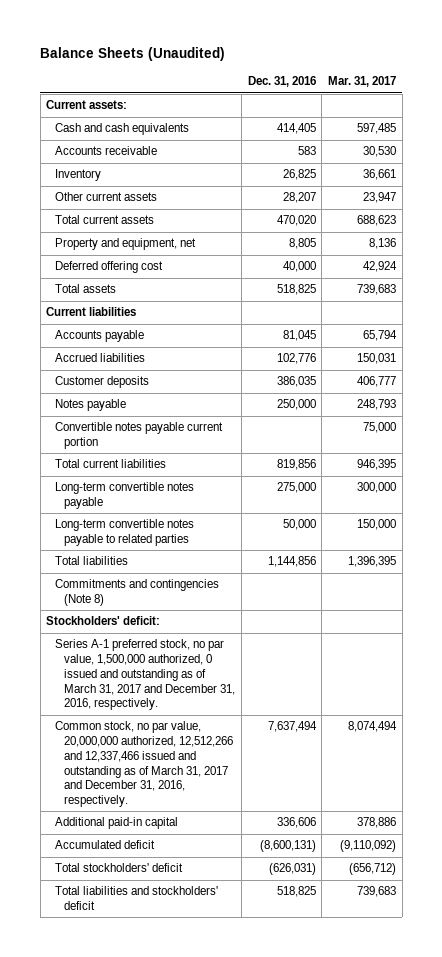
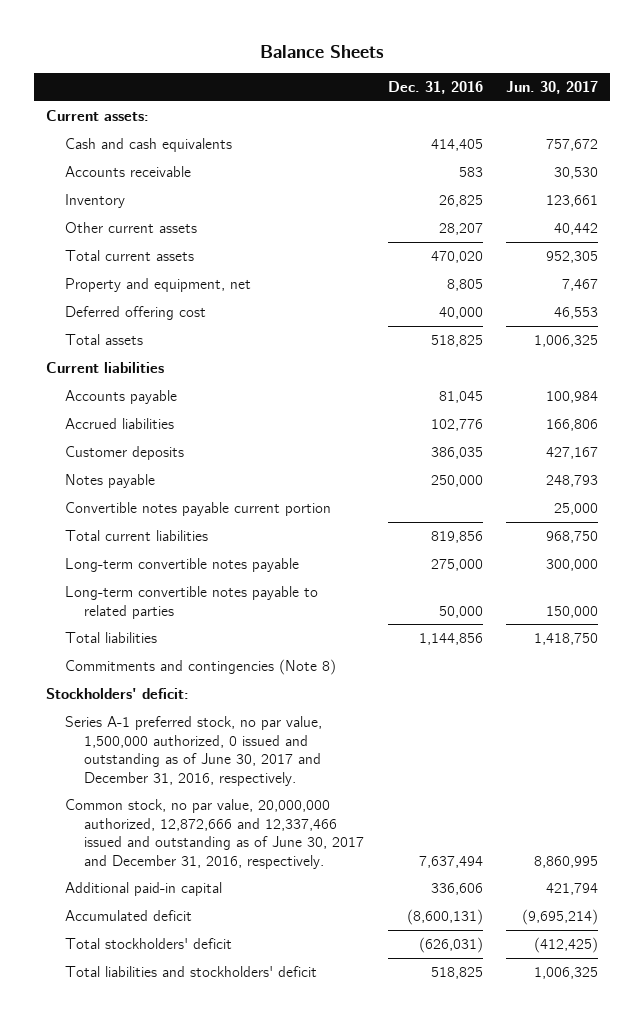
- Balance Sheets (Unaudited)
+ Balance Sheets
- | Dec. 31, 2016 | Mar. 31, 2017
+ | Dec. 31, 2016 | Jun. 30, 2017
- Series A-1 preferred stock, no par value, 1,500,000 authorized, 0 issued and outstanding as of March 31, 2017 and December 31, 2016, respectively.
- Common stock, no par value, 20,000,000 authorized, 12,512,266 and 12,337,466 issued and outstanding as of March 31, 2017 and December 31, 2016, respectively. | 7,637,494 | 8,074,494
+ Series A-1 preferred stock, no par value, 1,500,000 authorized, 0 issued and outstanding as of June 30, 2017 and December 31, 2016, respectively.
+ Common stock, no par value, 20,000,000 authorized, 12,872,666 and 12,337,466 issued and outstanding as of June 30, 2017 and December 31, 2016, respectively. | 7,637,494 | 8,860,995

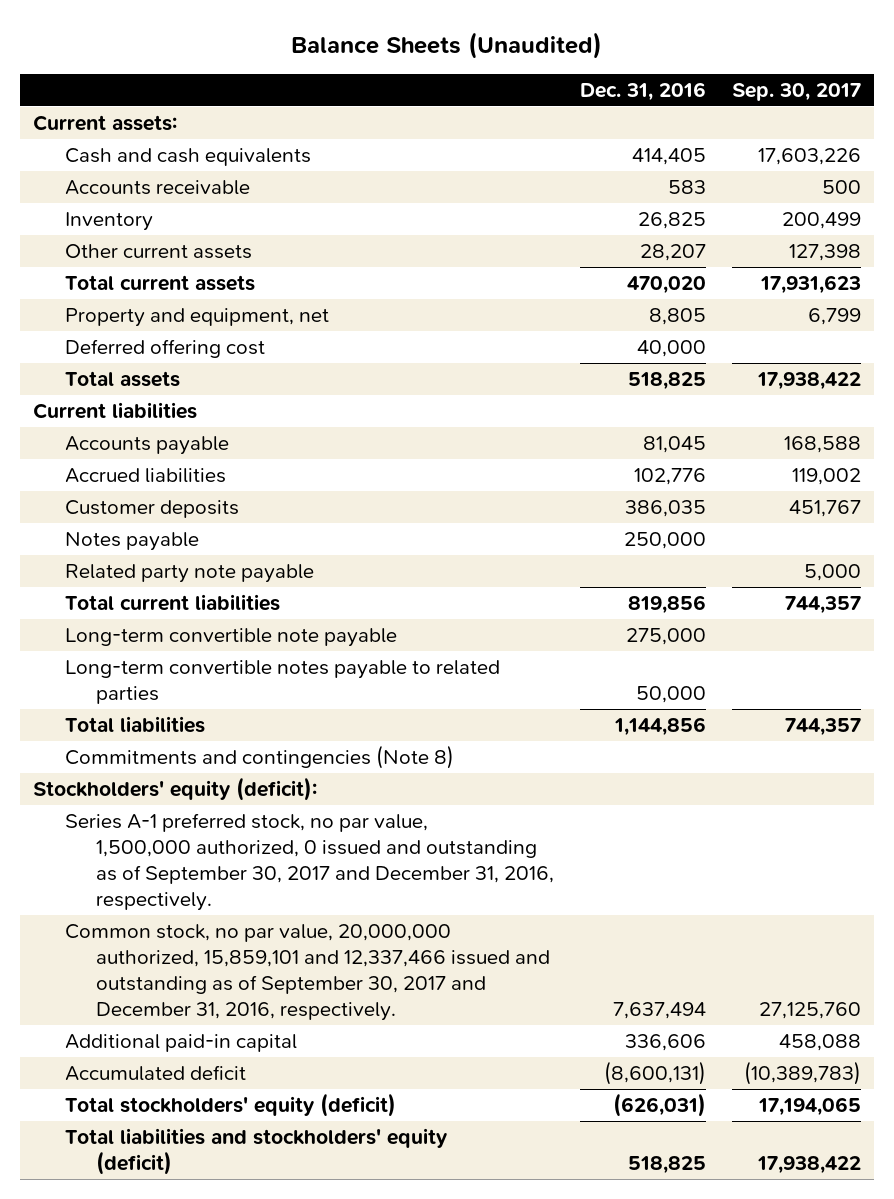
- Balance Sheets
+ Balance Sheets (Unaudited)
- | Dec. 31, 2016 | Jun. 30, 2017
+ | Dec. 31, 2016 | Sep. 30, 2017
- Convertible notes payable current portion | | 25,000
+ Related party note payable | | 5,000
- Long-term convertible notes payable | 275,000 | 300,000
+ Long-term convertible note payable | 275,000 |
- Stockholders' deficit:
- Series A-1 preferred stock, no par value, 1,500,000 authorized, 0 issued and outstanding as of June 30, 2017 and December 31, 2016, respectively.
- Common stock, no par value, 20,000,000 authorized, 12,872,666 and 12,337,466 issued and outstanding as of June 30, 2017 and December 31, 2016, respectively. | 7,637,494 | 8,860,995
+ Stockholders' equity (deficit):
+ Series A-1 preferred stock, no par value, 1,500,000 authorized, 0 issued and outstanding as of September 30, 2017 and December 31, 2016, respectively.
+ Common stock, no par value, 20,000,000 authorized, 15,859,101 and 12,337,466 issued and outstanding as of September 30, 2017 and December 31, 2016, respectively. | 7,637,494 | 27,125,760
- Total stockholders' deficit | (626,031) | (412,425)
- Total liabilities and stockholders' deficit | 518,825 | 1,006,325
+ Total stockholders' equity (deficit) | (626,031) | 17,194,065
+ Total liabilities and stockholders' equity (deficit) | 518,825 | 17,938,422

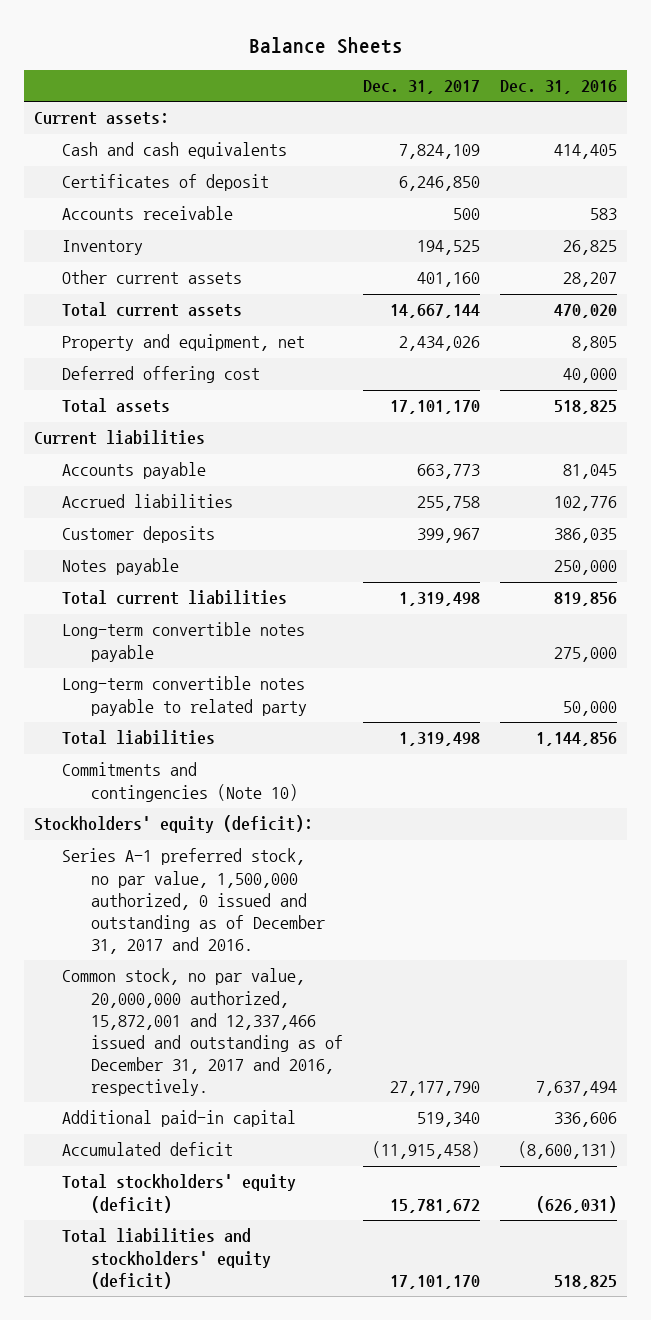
- Balance Sheets (Unaudited)
+ Balance Sheets
- | Dec. 31, 2016 | Sep. 30, 2017
+ | Dec. 31, 2017 | Dec. 31, 2016
+ Certificates of deposit | 6,246,850 |
- Related party note payable | | 5,000
- Long-term convertible note payable | 275,000 |
- Long-term convertible notes payable to related parties | 50,000 |
+ Long-term convertible notes payable | | 275,000
+ Long-term convertible notes payable to related party | | 50,000
- Commitments and contingencies (Note 8)
+ Commitments and contingencies (Note 10)
- Series A-1 preferred stock, no par value, 1,500,000 authorized, 0 issued and outstanding as of September 30, 2017 and December 31, 2016, respectively.
- Common stock, no par value, 20,000,000 authorized, 15,859,101 and 12,337,466 issued and outstanding as of September 30, 2017 and December 31, 2016, respectively. | 7,637,494 | 27,125,760
+ Series A-1 preferred stock, no par value, 1,500,000 authorized, 0 issued and outstanding as of December 31, 2017 and 2016.
+ Common stock, no par value, 20,000,000 authorized, 15,872,001 and 12,337,466 issued and outstanding as of December 31, 2017 and 2016, respectively. | 27,177,790 | 7,637,494

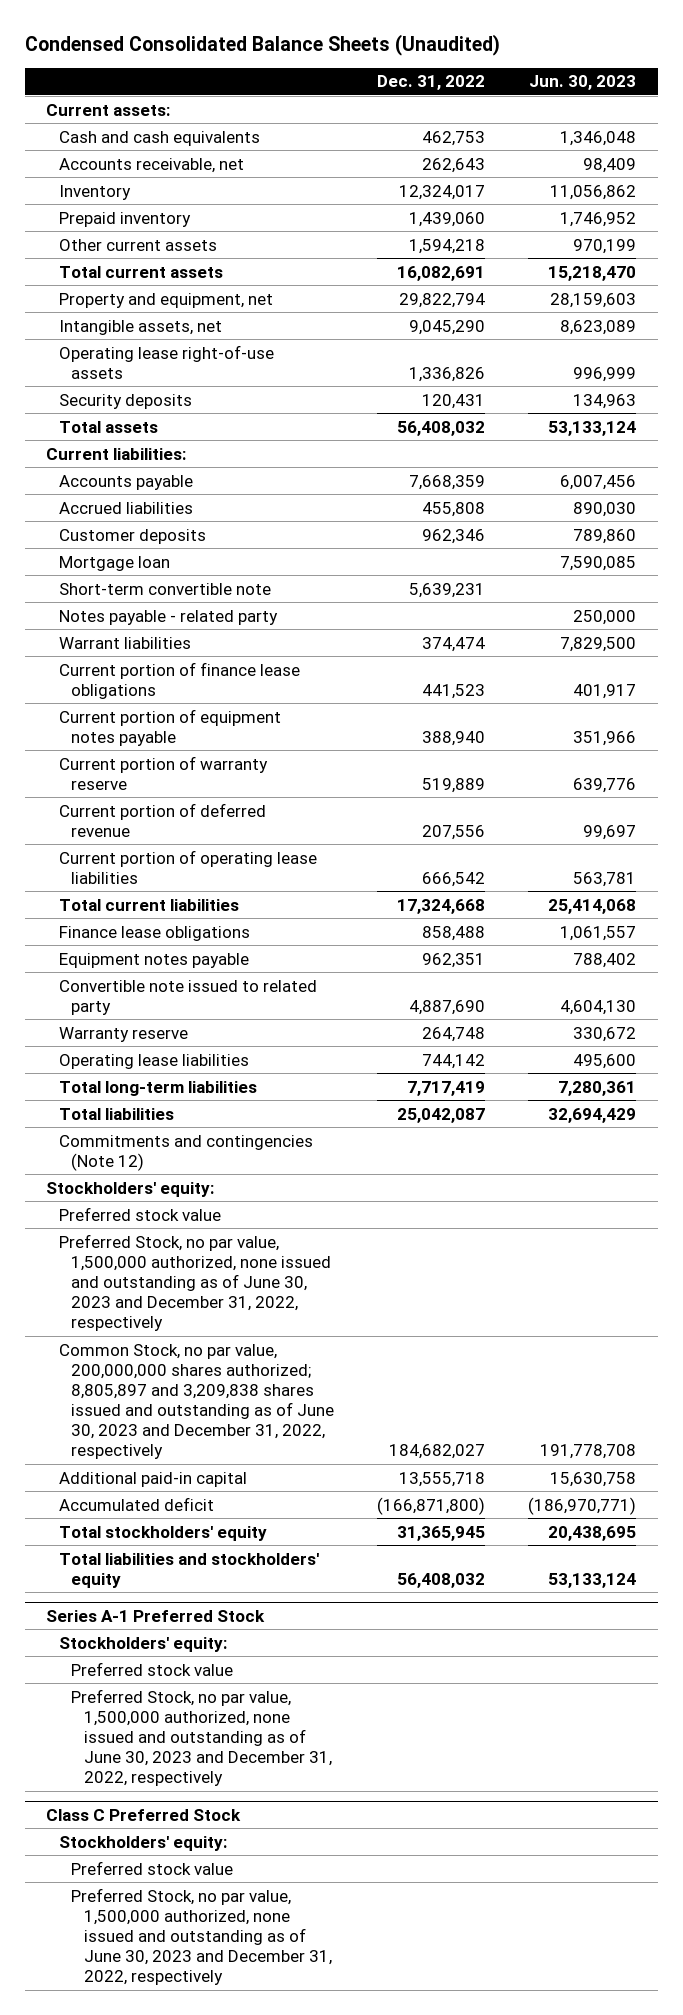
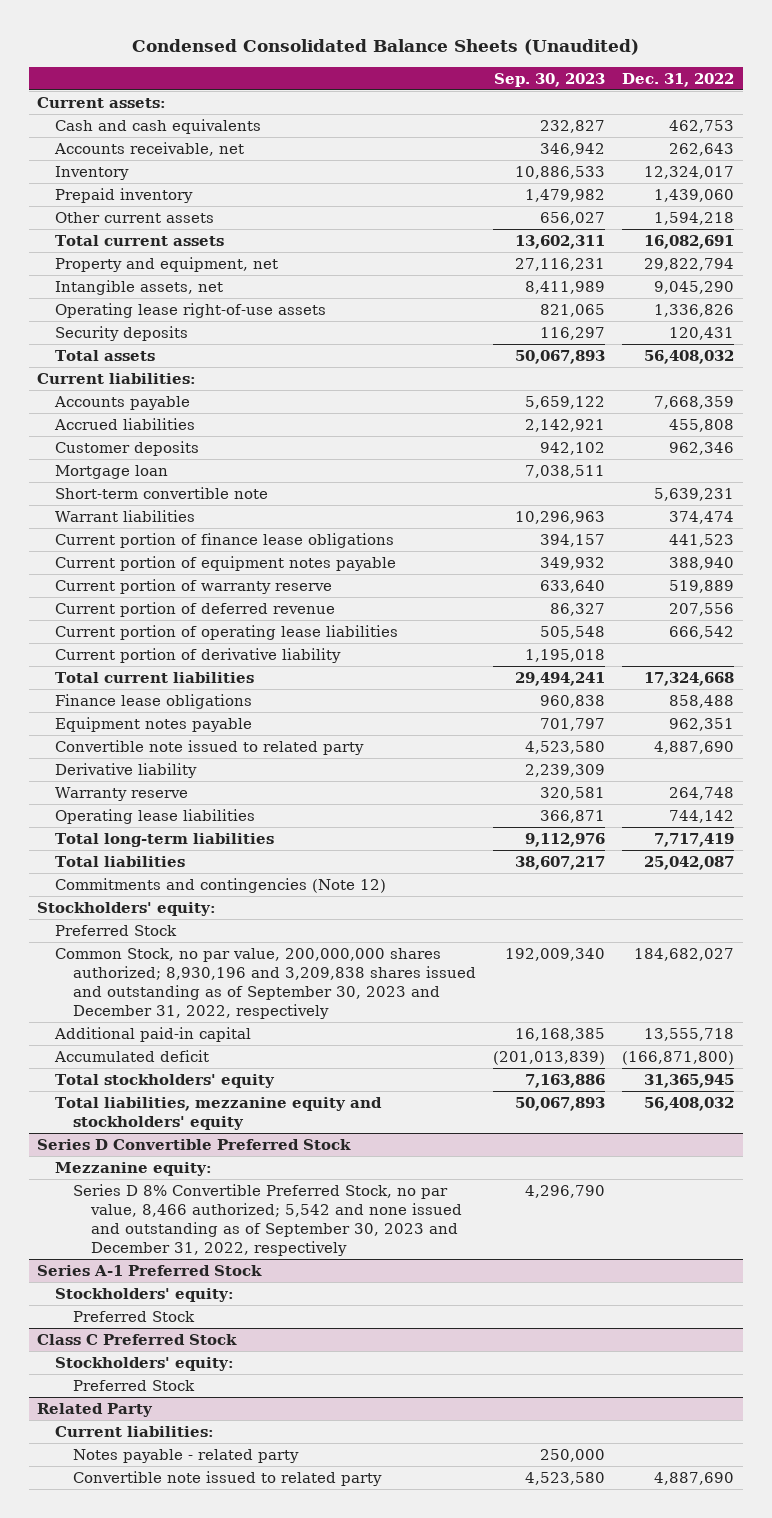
- | Dec. 31, 2022 | Jun. 30, 2023
+ | Sep. 30, 2023 | Dec. 31, 2022
- Notes payable - related party | | 250,000
+ Current portion of derivative liability | 1,195,018 |
+ Derivative liability | 2,239,309 |
- Preferred stock value
- Preferred Stock, no par value, 1,500,000 authorized, none issued and outstanding as of June 30, 2023 and December 31, 2022, respectively
- Common Stock, no par value, 200,000,000 shares authorized; 8,805,897 and 3,209,838 shares issued and outstanding as of June 30, 2023 and December 31, 2022, respectively | 184,682,027 | 191,778,708
+ Preferred Stock
+ Common Stock, no par value, 200,000,000 shares authorized; 8,930,196 and 3,209,838 shares issued and outstanding as of September 30, 2023 and December 31, 2022, respectively | 192,009,340 | 184,682,027
- Total liabilities and stockholders' equity | 56,408,032 | 53,133,124
+ Total liabilities, mezzanine equity and stockholders' equity | 50,067,893 | 56,408,032
+ Series D Convertible Preferred Stock
+ Mezzanine equity:
+ Series D 8% Convertible Preferred Stock, no par value, 8,466 authorized; 5,542 and none issued and outstanding as of September 30, 2023 and December 31, 2022, respectively | 4,296,790 |
@ Series A-1 Preferred Stock
- Preferred stock value
- Preferred Stock, no par value, 1,500,000 authorized, none issued and outstanding as of June 30, 2023 and December 31, 2022, respectively
+ Preferred Stock
@ Class C Preferred Stock
- Preferred stock value
- Preferred Stock, no par value, 1,500,000 authorized, none issued and outstanding as of June 30, 2023 and December 31, 2022, respectively
+ Preferred Stock
+ Related Party
+ Current liabilities:
+ Notes payable - related party | 250,000 |
+ Convertible note issued to related party | 4,523,580 | 4,887,690

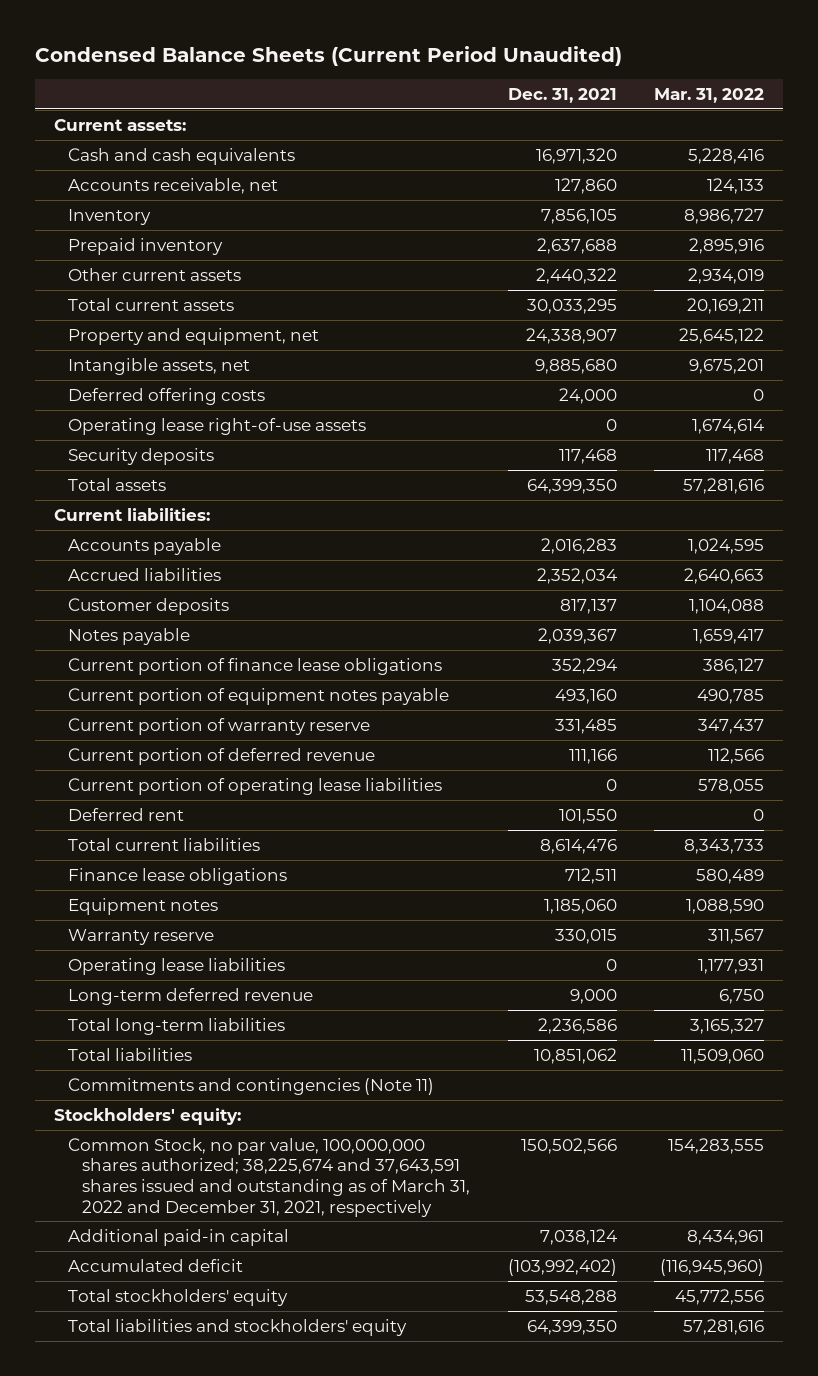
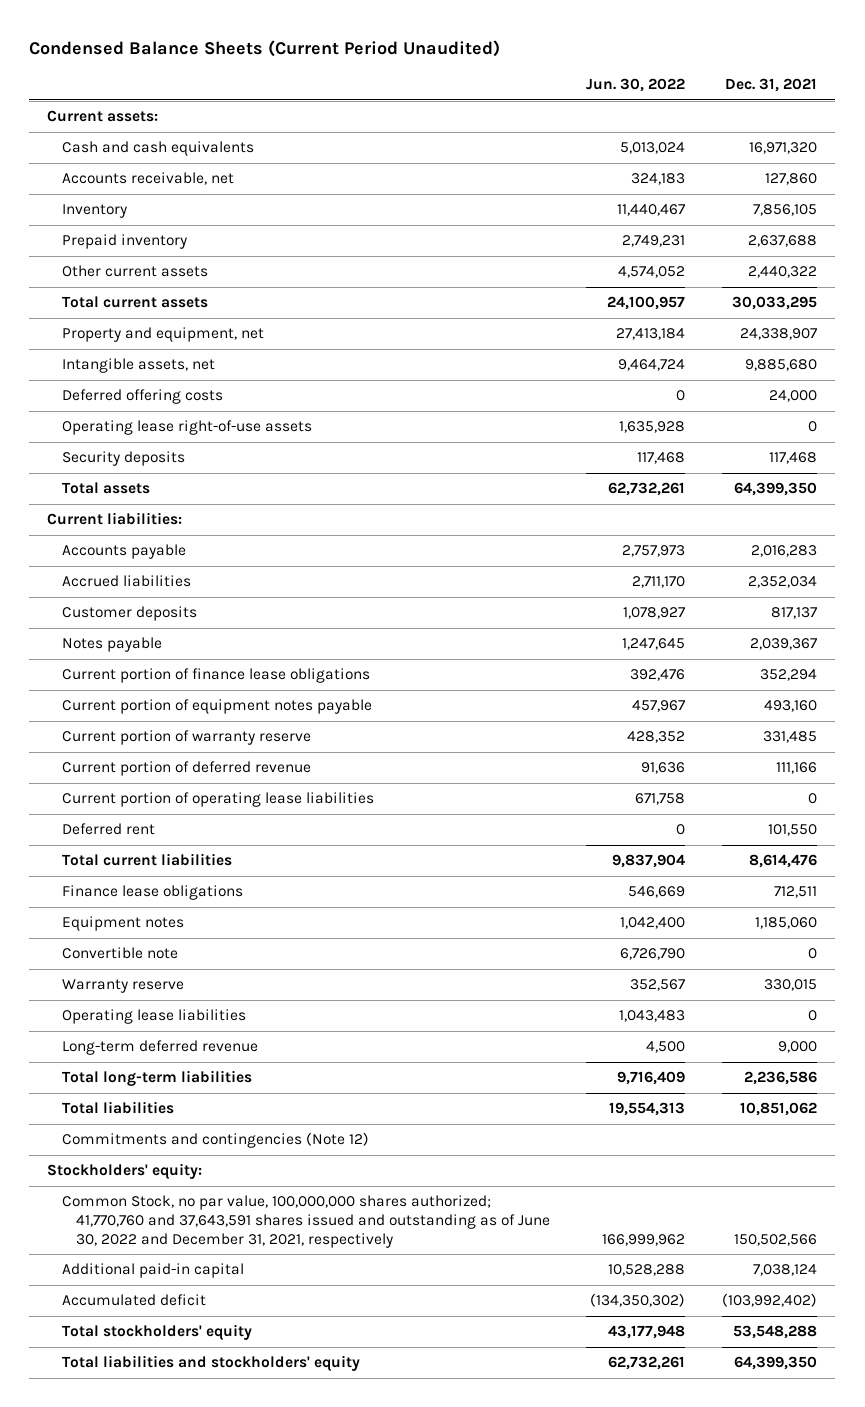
- | Dec. 31, 2021 | Mar. 31, 2022
+ | Jun. 30, 2022 | Dec. 31, 2021
+ Convertible note | 6,726,790 | 0
- Commitments and contingencies (Note 11)
+ Commitments and contingencies (Note 12)
- Common Stock, no par value, 100,000,000 shares authorized; 38,225,674 and 37,643,591 shares issued and outstanding as of March 31, 2022 and December 31, 2021, respectively | 150,502,566 | 154,283,555
+ Common Stock, no par value, 100,000,000 shares authorized; 41,770,760 and 37,643,591 shares issued and outstanding as of June 30, 2022 and December 31, 2021, respectively | 166,999,962 | 150,502,566

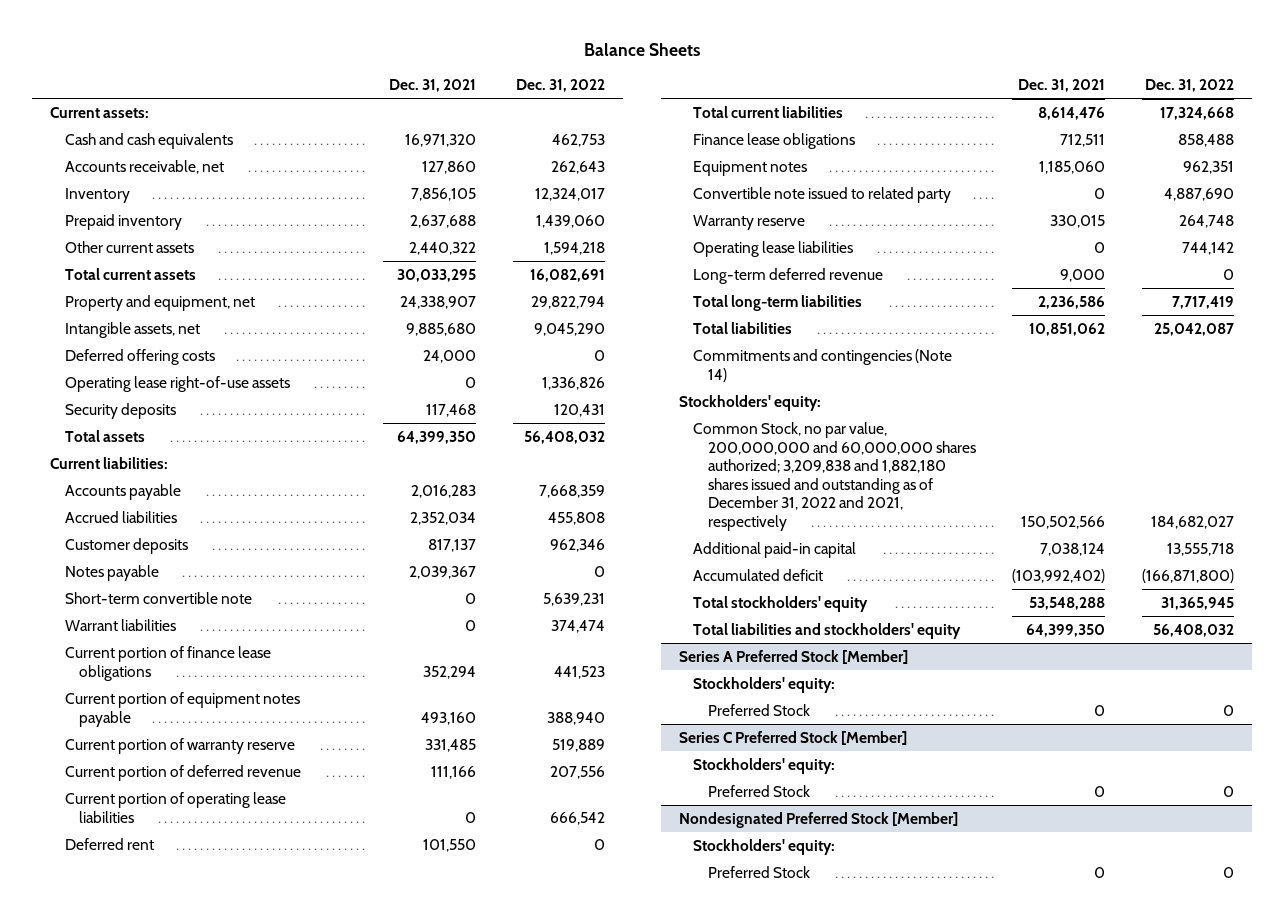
- Condensed Balance Sheets (Current Period Unaudited)
+ Balance Sheets
- | Jun. 30, 2022 | Dec. 31, 2021
+ | Dec. 31, 2021 | Dec. 31, 2022
+ Short-term convertible note | 0 | 5,639,231
+ Warrant liabilities | 0 | 374,474
- Convertible note | 6,726,790 | 0
+ Convertible note issued to related party | 0 | 4,887,690
- Commitments and contingencies (Note 12)
+ Commitments and contingencies (Note 14)
- Common Stock, no par value, 100,000,000 shares authorized; 41,770,760 and 37,643,591 shares issued and outstanding as of June 30, 2022 and December 31, 2021, respectively | 166,999,962 | 150,502,566
+ Common Stock, no par value, 200,000,000 and 60,000,000 shares authorized; 3,209,838 and 1,882,180 shares issued and outstanding as of December 31, 2022 and 2021, respectively | 150,502,566 | 184,682,027
+ Series A Preferred Stock [Member]
+ Stockholders' equity:
+ Preferred Stock | 0 | 0
+ Series C Preferred Stock [Member]
+ Stockholders' equity:
+ Preferred Stock | 0 | 0
+ Nondesignated Preferred Stock [Member]
+ Stockholders' equity:
+ Preferred Stock | 0 | 0

